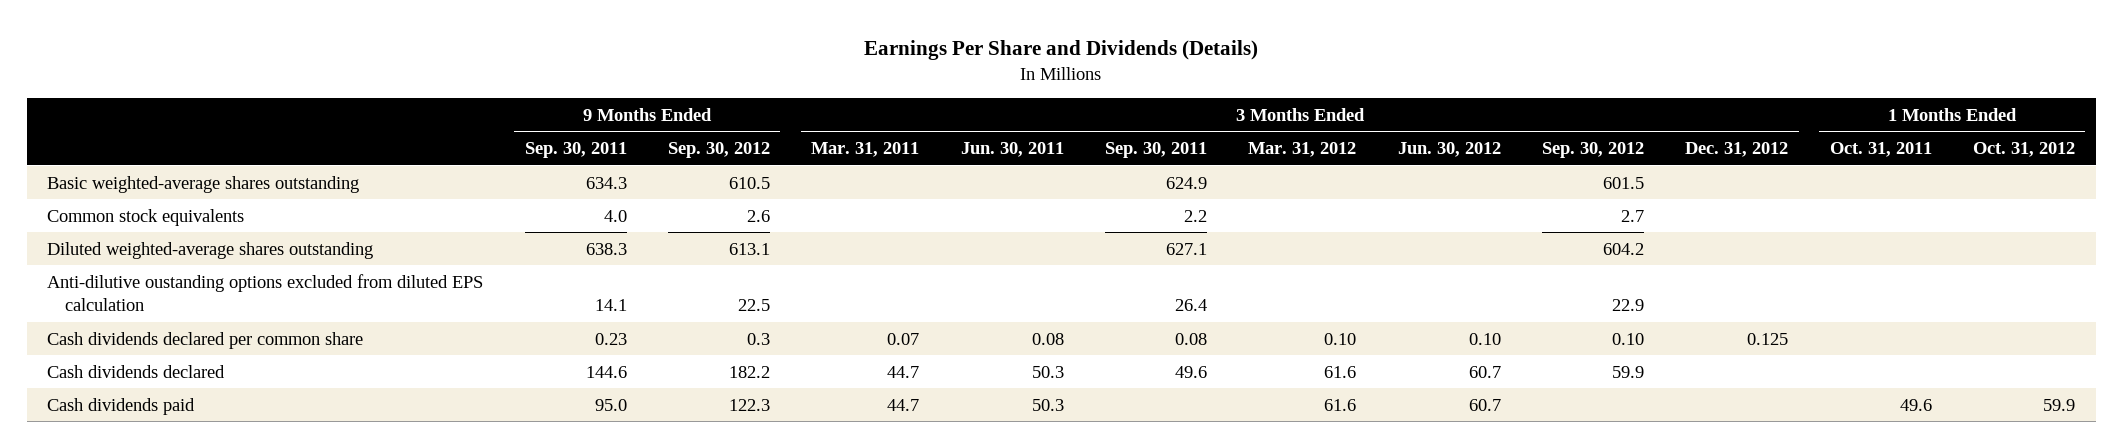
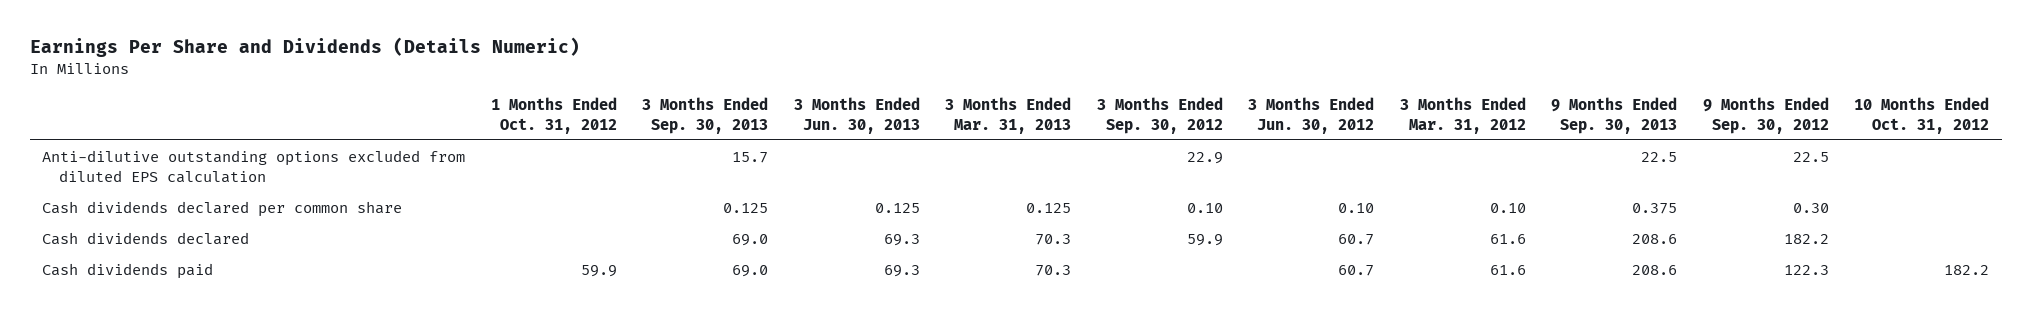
- Earnings Per Share and Dividends (Details)
+ Earnings Per Share and Dividends (Details Numeric)
- | 9 Months Ended Sep. 30, 2011 | 9 Months Ended Sep. 30, 2012 | 3 Months Ended Mar. 31, 2011 | 3 Months Ended Jun. 30, 2011 | 3 Months Ended Sep. 30, 2011 | 3 Months Ended Mar. 31, 2012 | 3 Months Ended Jun. 30, 2012 | 3 Months Ended Sep. 30, 2012 | 3 Months Ended Dec. 31, 2012 | 1 Months Ended Oct. 31, 2011 | 1 Months Ended Oct. 31, 2012
+ | 1 Months Ended Oct. 31, 2012 | 3 Months Ended Sep. 30, 2013 | 3 Months Ended Jun. 30, 2013 | 3 Months Ended Mar. 31, 2013 | 3 Months Ended Sep. 30, 2012 | 3 Months Ended Jun. 30, 2012 | 3 Months Ended Mar. 31, 2012 | 9 Months Ended Sep. 30, 2013 | 9 Months Ended Sep. 30, 2012 | 10 Months Ended Oct. 31, 2012
- Basic weighted-average shares outstanding | 634.3 | 610.5 | | | 624.9 | | | 601.5 | | |
- Common stock equivalents | 4.0 | 2.6 | | | 2.2 | | | 2.7 | | |
- Diluted weighted-average shares outstanding | 638.3 | 613.1 | | | 627.1 | | | 604.2 | | |
- Anti-dilutive oustanding options excluded from diluted EPS calculation | 14.1 | 22.5 | | | 26.4 | | | 22.9 | | |
- Cash dividends declared per common share | 0.23 | 0.3 | 0.07 | 0.08 | 0.08 | 0.10 | 0.10 | 0.10 | 0.125 | |
+ Anti-dilutive outstanding options excluded from diluted EPS calculation | | 15.7 | | | 22.9 | | | 22.5 | 22.5 |
+ Cash dividends declared per common share | | 0.125 | 0.125 | 0.125 | 0.10 | 0.10 | 0.10 | 0.375 | 0.30 |

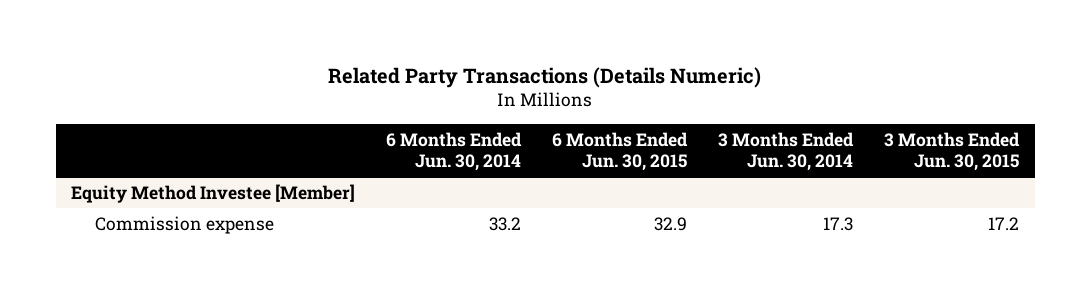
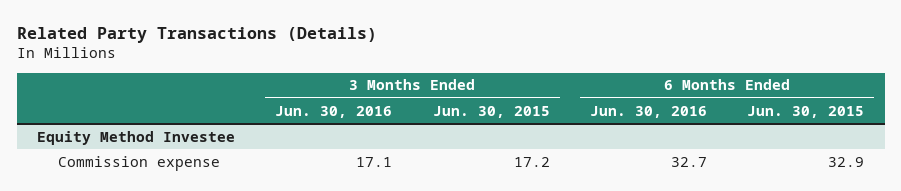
- Related Party Transactions (Details Numeric)
+ Related Party Transactions (Details)
- | 6 Months Ended Jun. 30, 2014 | 6 Months Ended Jun. 30, 2015 | 3 Months Ended Jun. 30, 2014 | 3 Months Ended Jun. 30, 2015
+ | 3 Months Ended Jun. 30, 2016 | 3 Months Ended Jun. 30, 2015 | 6 Months Ended Jun. 30, 2016 | 6 Months Ended Jun. 30, 2015
- Equity Method Investee [Member]
+ Equity Method Investee

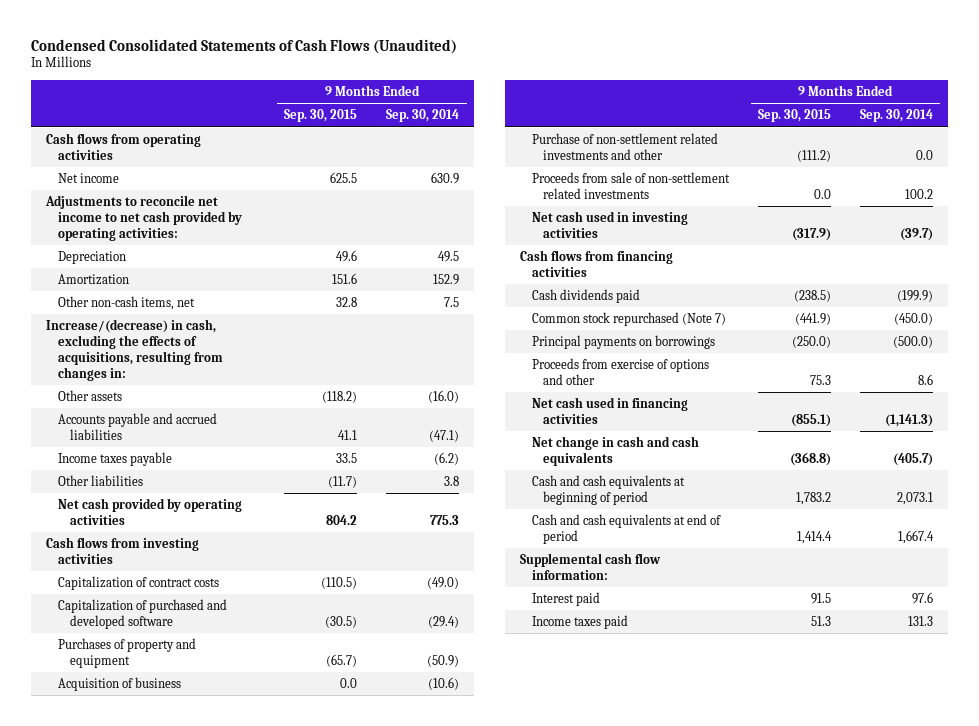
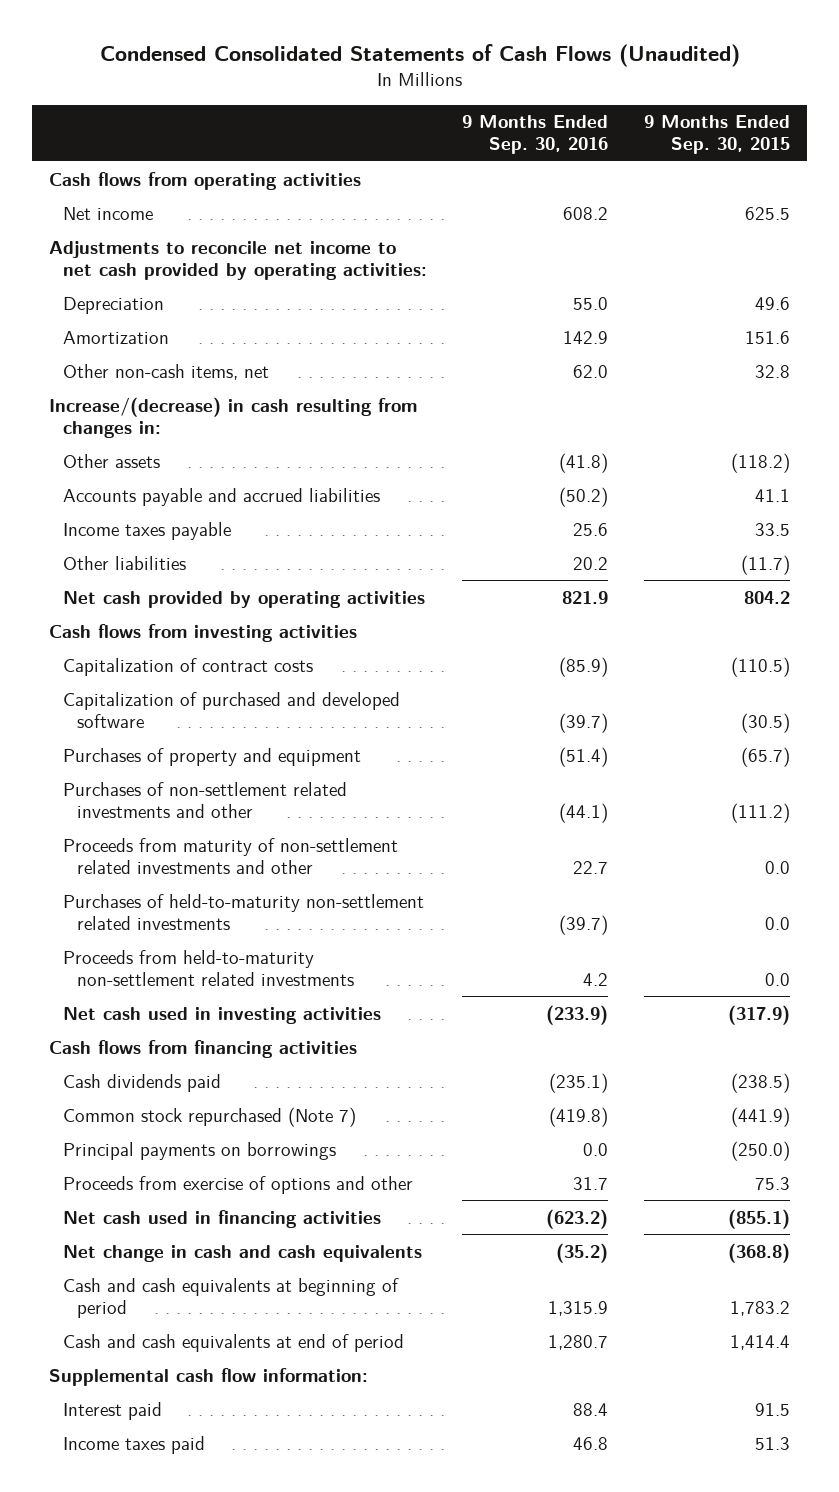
- | 9 Months Ended Sep. 30, 2015 | 9 Months Ended Sep. 30, 2014
+ | 9 Months Ended Sep. 30, 2016 | 9 Months Ended Sep. 30, 2015
- Increase/(decrease) in cash, excluding the effects of acquisitions, resulting from changes in:
+ Increase/(decrease) in cash resulting from changes in:
- Acquisition of business | 0.0 | (10.6)
- Purchase of non-settlement related investments and other | (111.2) | 0.0
- Proceeds from sale of non-settlement related investments | 0.0 | 100.2
+ Purchases of non-settlement related investments and other | (44.1) | (111.2)
+ Proceeds from maturity of non-settlement related investments and other | 22.7 | 0.0
+ Purchases of held-to-maturity non-settlement related investments | (39.7) | 0.0
+ Proceeds from held-to-maturity non-settlement related investments | 4.2 | 0.0

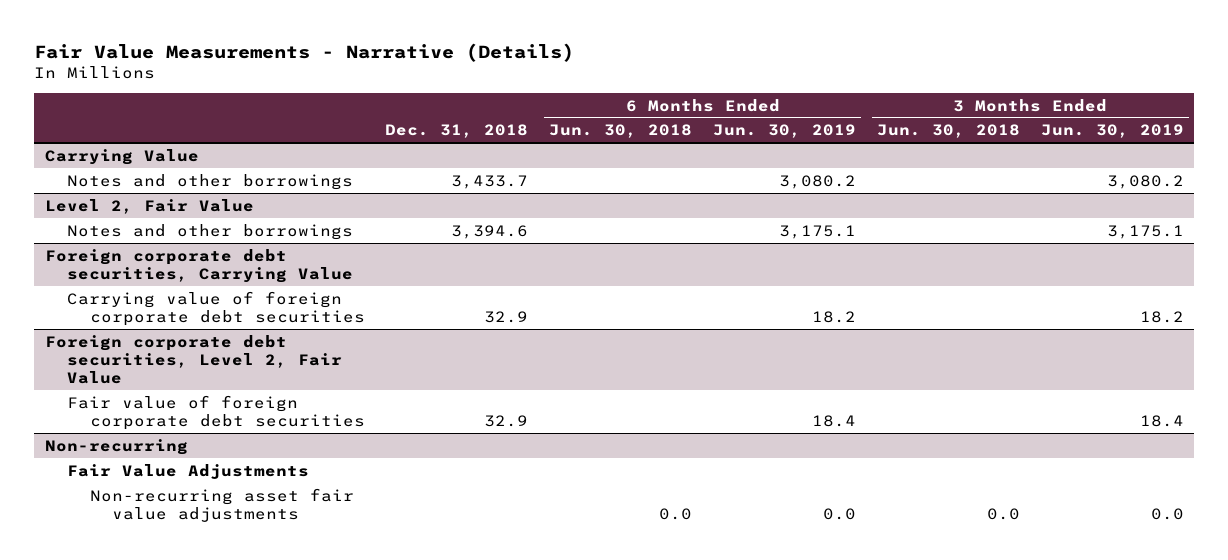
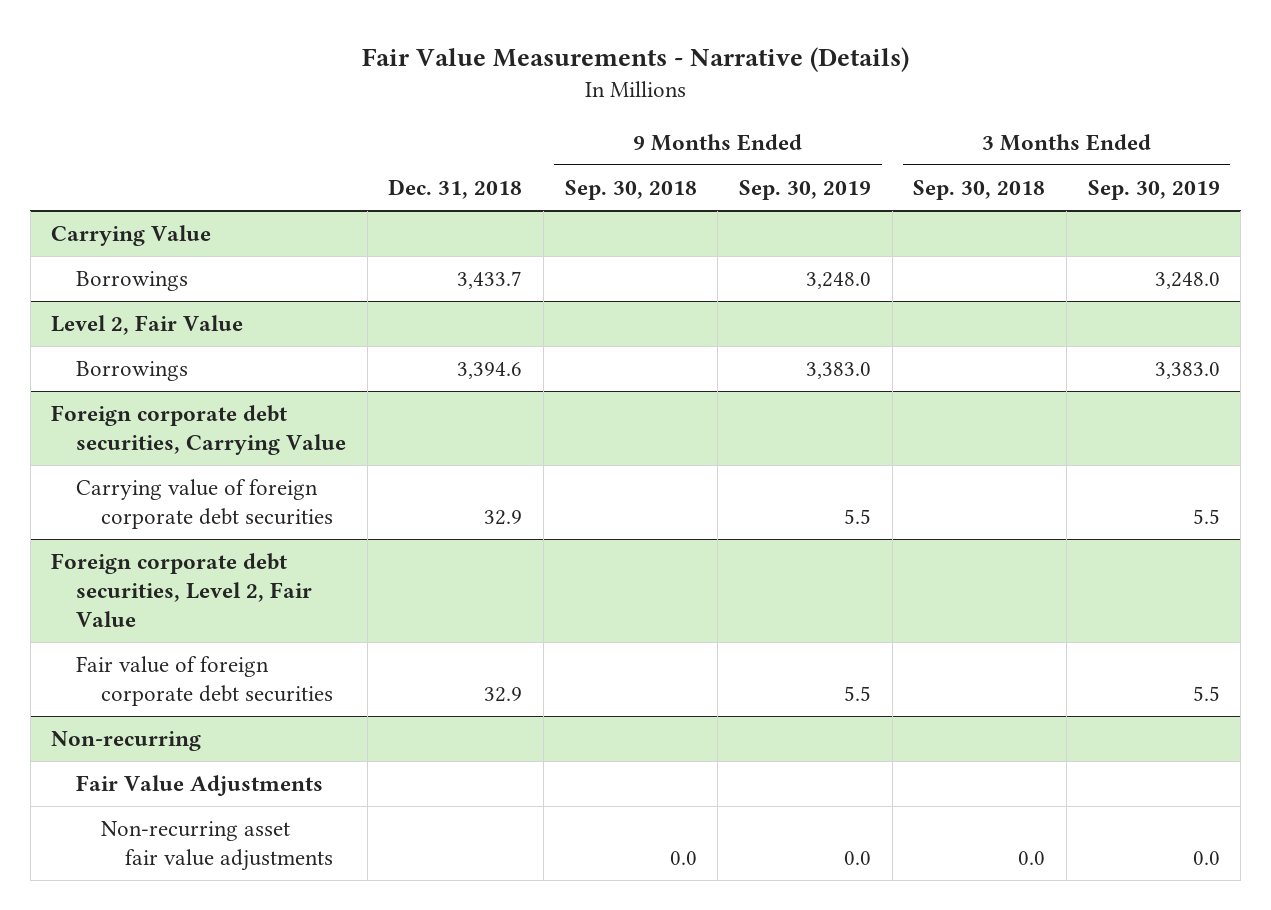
- | Dec. 31, 2018 | 6 Months Ended Jun. 30, 2018 | 6 Months Ended Jun. 30, 2019 | 3 Months Ended Jun. 30, 2018 | 3 Months Ended Jun. 30, 2019
+ | Dec. 31, 2018 | 9 Months Ended Sep. 30, 2018 | 9 Months Ended Sep. 30, 2019 | 3 Months Ended Sep. 30, 2018 | 3 Months Ended Sep. 30, 2019
@ Carrying Value
- Notes and other borrowings | 3,433.7 | | 3,080.2 | | 3,080.2
+ Borrowings | 3,433.7 | | 3,248.0 | | 3,248.0
@ Level 2, Fair Value
- Notes and other borrowings | 3,394.6 | | 3,175.1 | | 3,175.1
+ Borrowings | 3,394.6 | | 3,383.0 | | 3,383.0

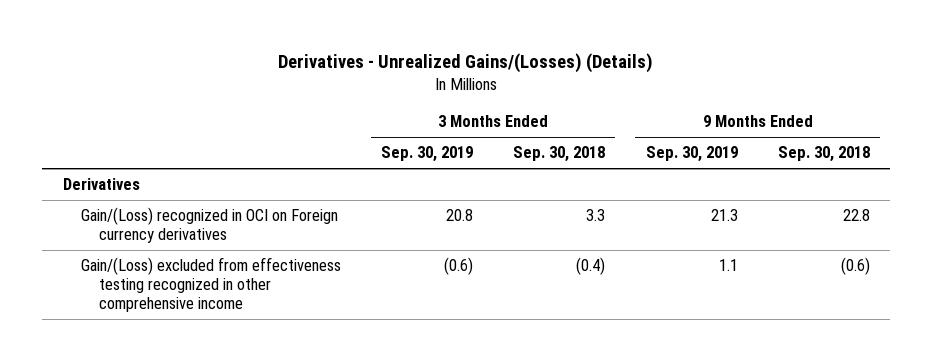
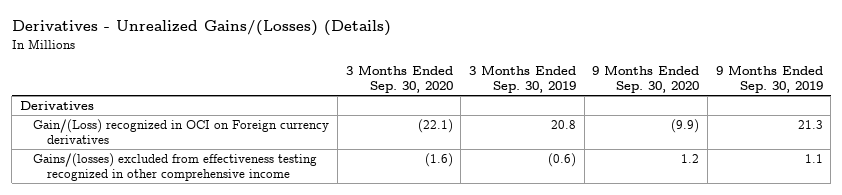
- | 3 Months Ended Sep. 30, 2019 | 3 Months Ended Sep. 30, 2018 | 9 Months Ended Sep. 30, 2019 | 9 Months Ended Sep. 30, 2018
+ | 3 Months Ended Sep. 30, 2020 | 3 Months Ended Sep. 30, 2019 | 9 Months Ended Sep. 30, 2020 | 9 Months Ended Sep. 30, 2019
- Gain/(Loss) excluded from effectiveness testing recognized in other comprehensive income | (0.6) | (0.4) | 1.1 | (0.6)
+ Gains/(losses) excluded from effectiveness testing recognized in other comprehensive income | (1.6) | (0.6) | 1.2 | 1.1

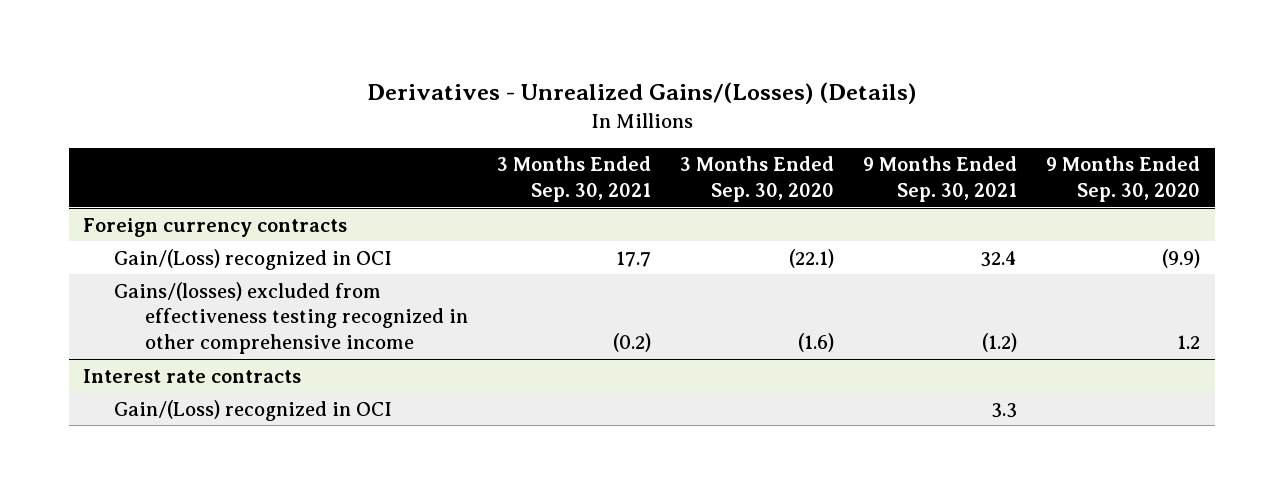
- | 3 Months Ended Sep. 30, 2020 | 3 Months Ended Sep. 30, 2019 | 9 Months Ended Sep. 30, 2020 | 9 Months Ended Sep. 30, 2019
+ | 3 Months Ended Sep. 30, 2021 | 3 Months Ended Sep. 30, 2020 | 9 Months Ended Sep. 30, 2021 | 9 Months Ended Sep. 30, 2020
- Derivatives
- Gain/(Loss) recognized in OCI on Foreign currency derivatives | (22.1) | 20.8 | (9.9) | 21.3
+ Foreign currency contracts
+ Gain/(Loss) recognized in OCI | 17.7 | (22.1) | 32.4 | (9.9)
+ Interest rate contracts
+ Gain/(Loss) recognized in OCI | | | 3.3 |

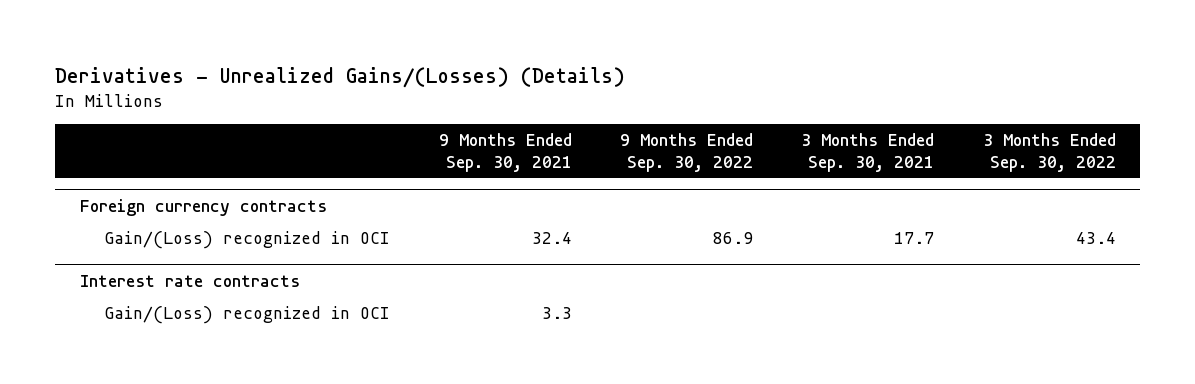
- | 3 Months Ended Sep. 30, 2021 | 3 Months Ended Sep. 30, 2020 | 9 Months Ended Sep. 30, 2021 | 9 Months Ended Sep. 30, 2020
+ | 9 Months Ended Sep. 30, 2021 | 9 Months Ended Sep. 30, 2022 | 3 Months Ended Sep. 30, 2021 | 3 Months Ended Sep. 30, 2022
@ Foreign currency contracts
- Gains/(losses) excluded from effectiveness testing recognized in other comprehensive income | (0.2) | (1.6) | (1.2) | 1.2

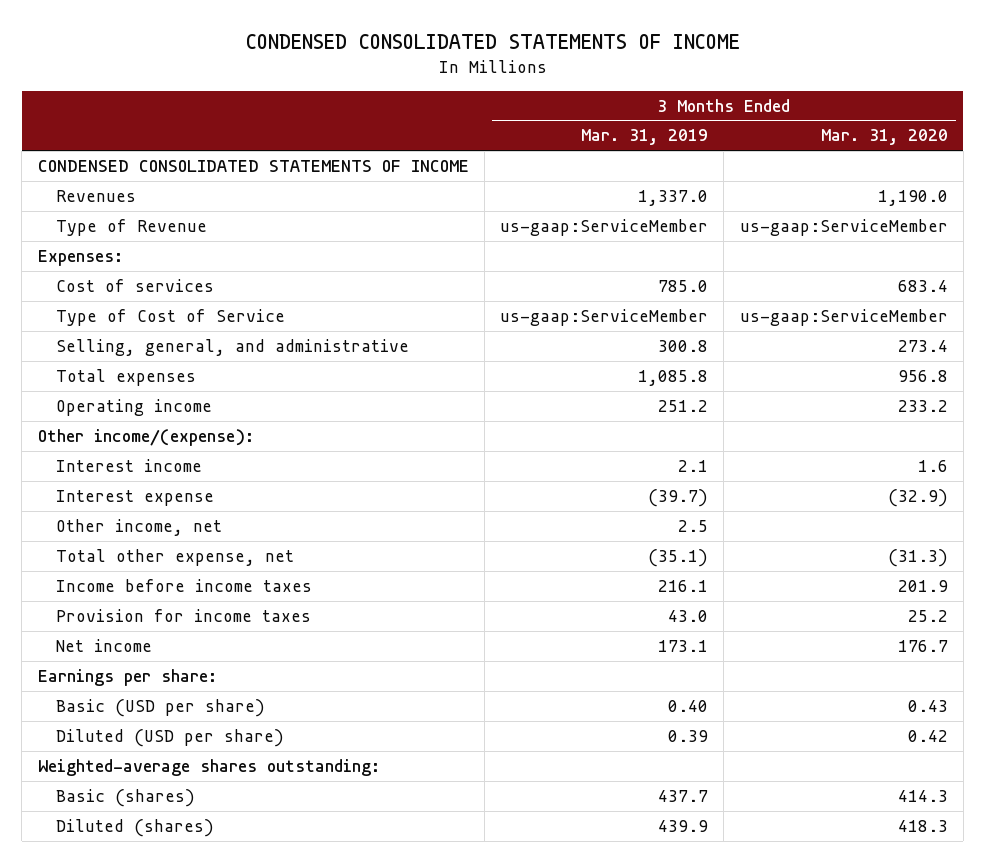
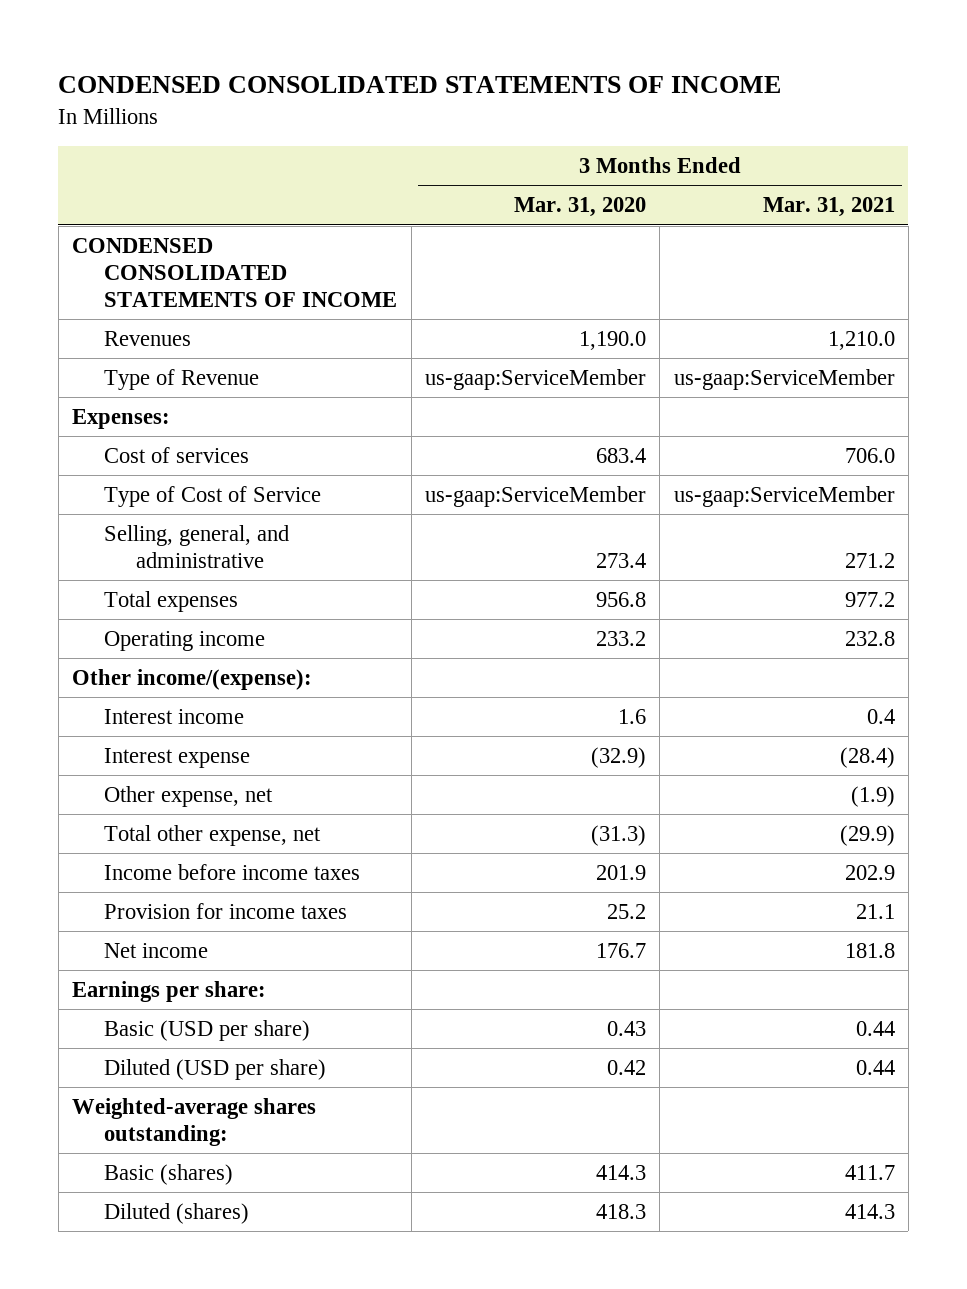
- | 3 Months Ended Mar. 31, 2019 | 3 Months Ended Mar. 31, 2020
+ | 3 Months Ended Mar. 31, 2020 | 3 Months Ended Mar. 31, 2021
- Other income, net | 2.5 |
+ Other expense, net | | (1.9)

